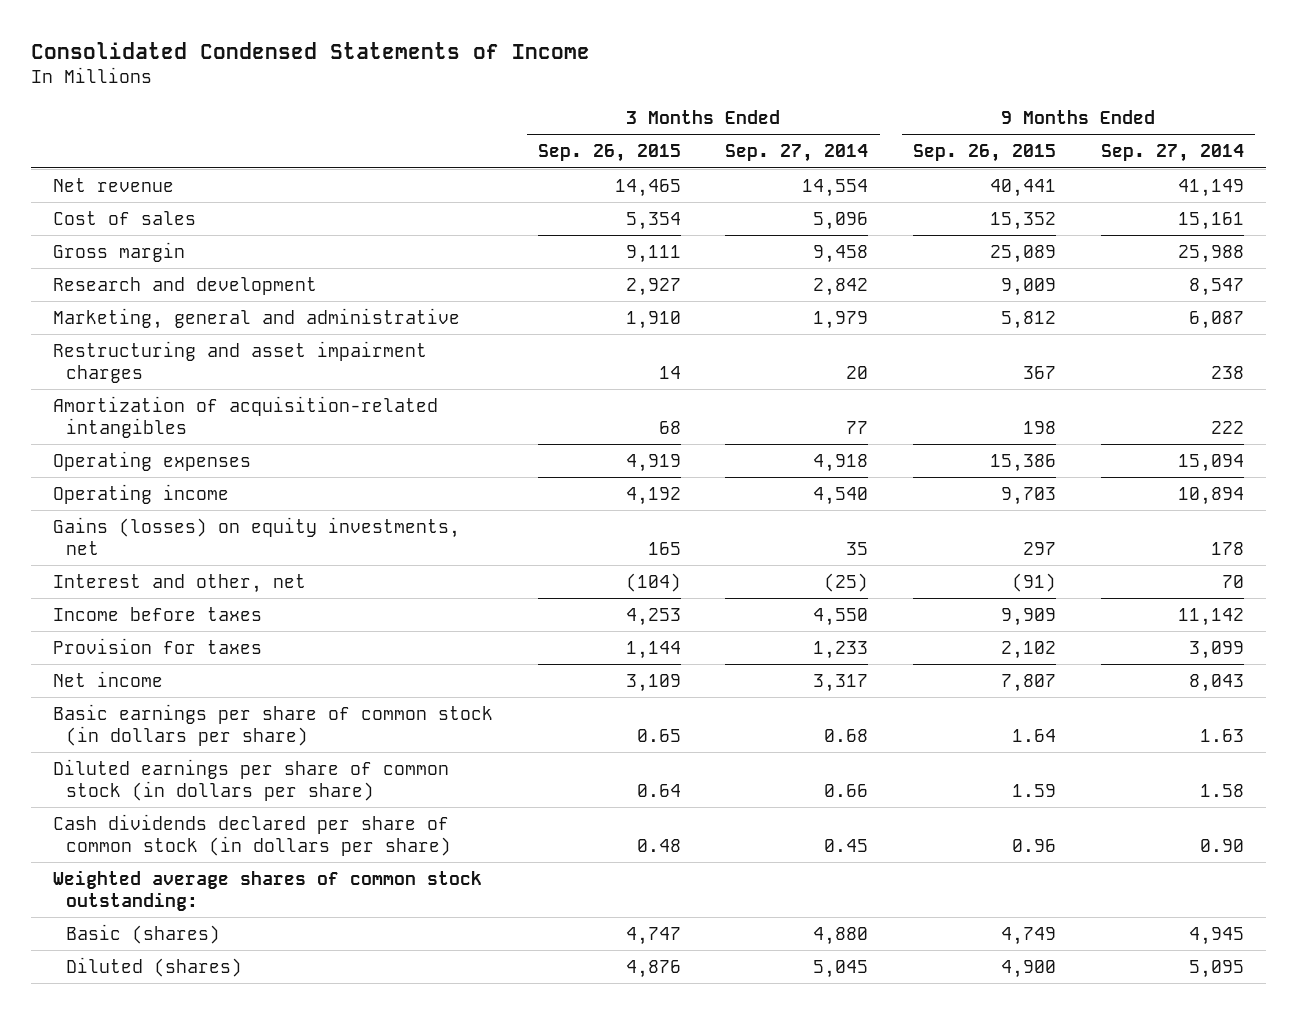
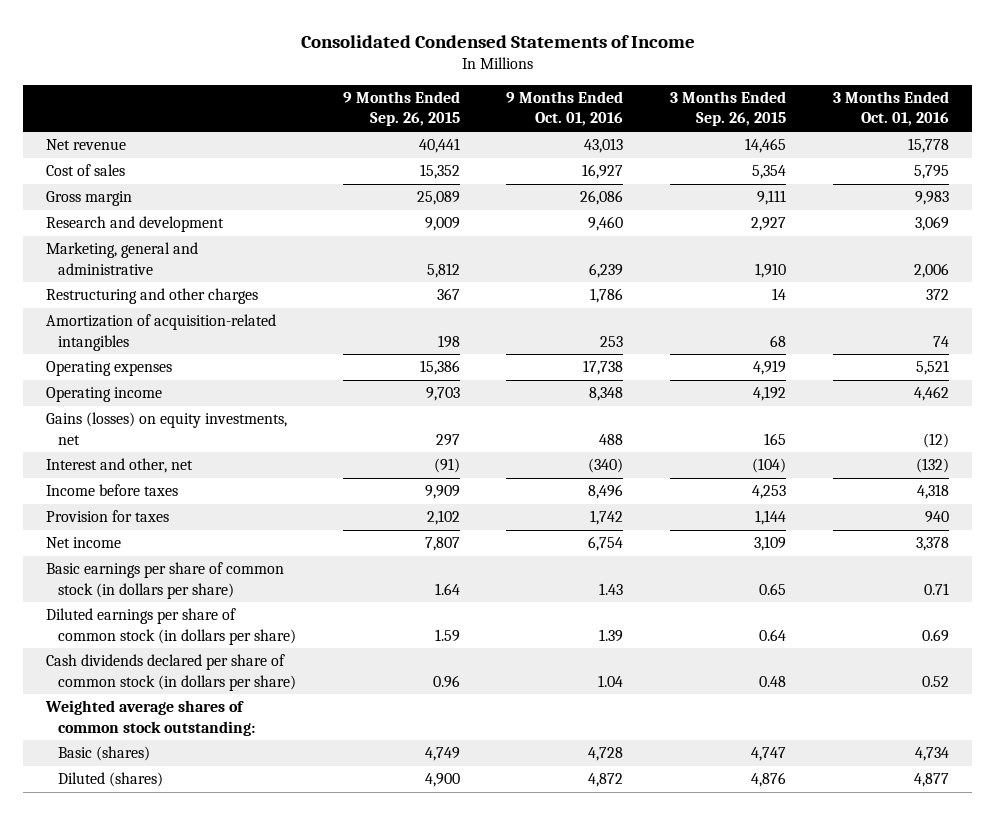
- | 3 Months Ended Sep. 26, 2015 | 3 Months Ended Sep. 27, 2014 | 9 Months Ended Sep. 26, 2015 | 9 Months Ended Sep. 27, 2014
+ | 9 Months Ended Sep. 26, 2015 | 9 Months Ended Oct. 01, 2016 | 3 Months Ended Sep. 26, 2015 | 3 Months Ended Oct. 01, 2016
- Restructuring and asset impairment charges | 14 | 20 | 367 | 238
+ Restructuring and other charges | 367 | 1,786 | 14 | 372

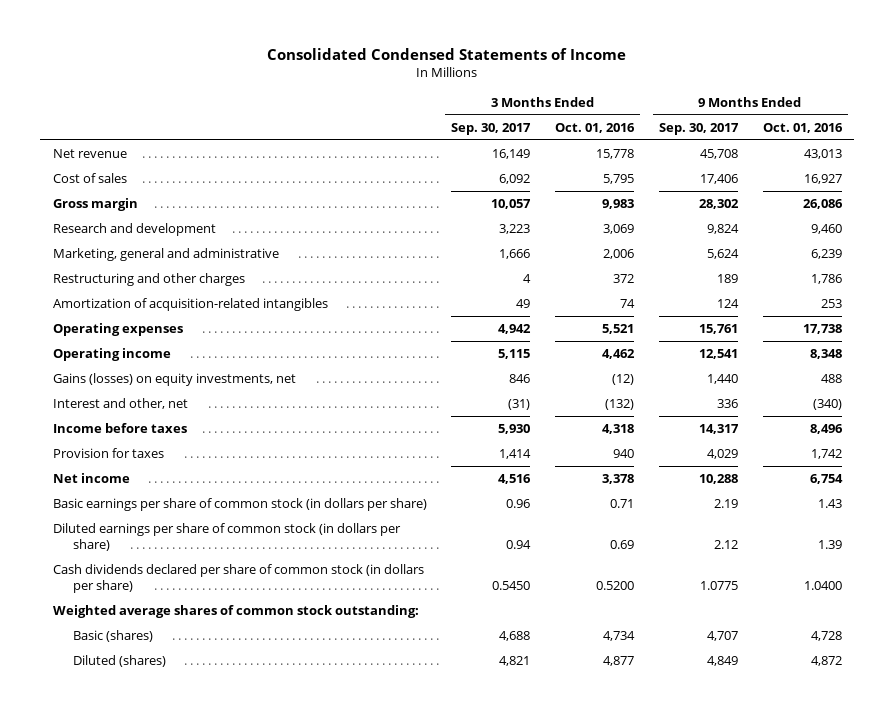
- | 9 Months Ended Sep. 26, 2015 | 9 Months Ended Oct. 01, 2016 | 3 Months Ended Sep. 26, 2015 | 3 Months Ended Oct. 01, 2016
+ | 3 Months Ended Sep. 30, 2017 | 3 Months Ended Oct. 01, 2016 | 9 Months Ended Sep. 30, 2017 | 9 Months Ended Oct. 01, 2016
- Cash dividends declared per share of common stock (in dollars per share) | 0.96 | 1.04 | 0.48 | 0.52
+ Cash dividends declared per share of common stock (in dollars per share) | 0.5450 | 0.5200 | 1.0775 | 1.0400

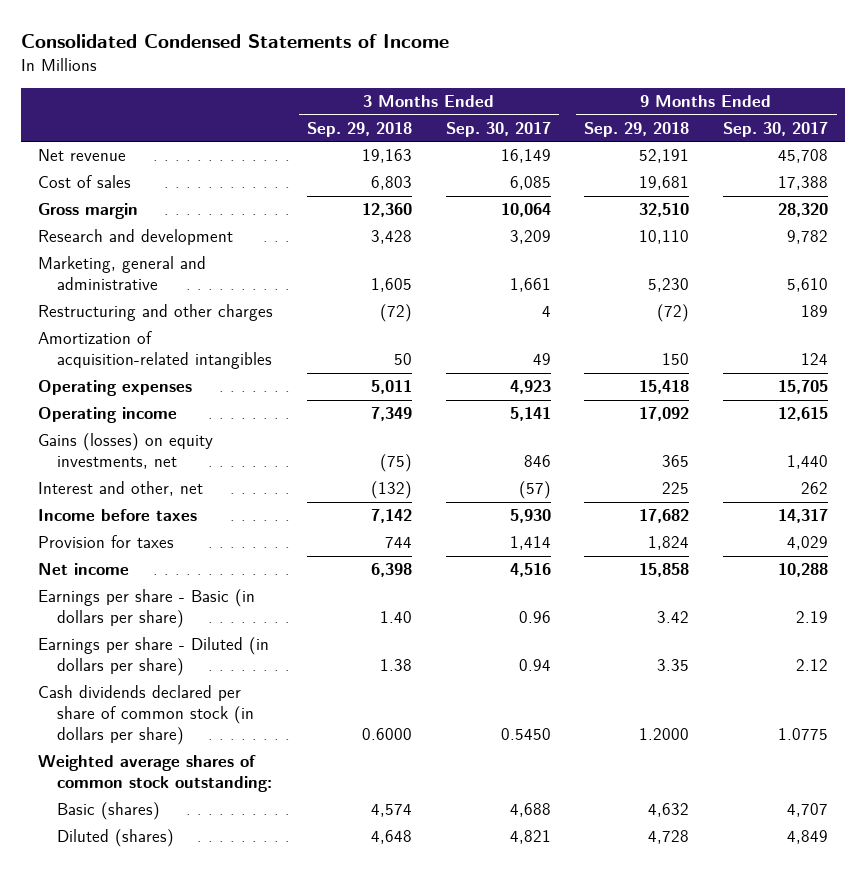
- | 3 Months Ended Sep. 30, 2017 | 3 Months Ended Oct. 01, 2016 | 9 Months Ended Sep. 30, 2017 | 9 Months Ended Oct. 01, 2016
+ | 3 Months Ended Sep. 29, 2018 | 3 Months Ended Sep. 30, 2017 | 9 Months Ended Sep. 29, 2018 | 9 Months Ended Sep. 30, 2017
- Cost of sales | 6,092 | 5,795 | 17,406 | 16,927
- Gross margin | 10,057 | 9,983 | 28,302 | 26,086
- Research and development | 3,223 | 3,069 | 9,824 | 9,460
- Marketing, general and administrative | 1,666 | 2,006 | 5,624 | 6,239
+ Cost of sales | 6,803 | 6,085 | 19,681 | 17,388
+ Gross margin | 12,360 | 10,064 | 32,510 | 28,320
+ Research and development | 3,428 | 3,209 | 10,110 | 9,782
+ Marketing, general and administrative | 1,605 | 1,661 | 5,230 | 5,610
- Operating expenses | 4,942 | 5,521 | 15,761 | 17,738
- Operating income | 5,115 | 4,462 | 12,541 | 8,348
+ Operating expenses | 5,011 | 4,923 | 15,418 | 15,705
+ Operating income | 7,349 | 5,141 | 17,092 | 12,615
- Interest and other, net | (31) | (132) | 336 | (340)
+ Interest and other, net | (132) | (57) | 225 | 262
- Basic earnings per share of common stock (in dollars per share) | 0.96 | 0.71 | 2.19 | 1.43
- Diluted earnings per share of common stock (in dollars per share) | 0.94 | 0.69 | 2.12 | 1.39
+ Earnings per share - Basic (in dollars per share) | 1.40 | 0.96 | 3.42 | 2.19
+ Earnings per share - Diluted (in dollars per share) | 1.38 | 0.94 | 3.35 | 2.12

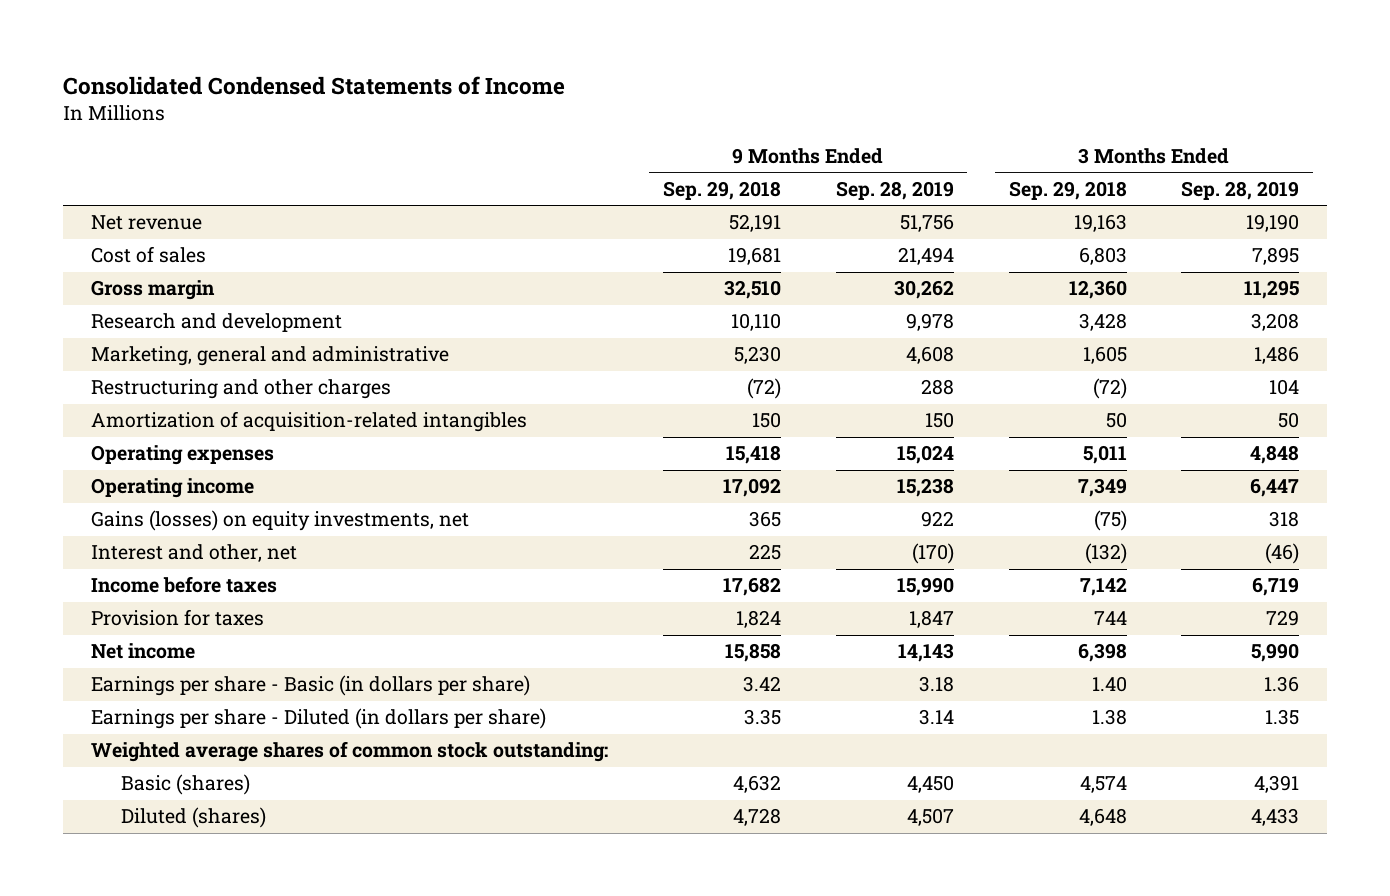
- | 3 Months Ended Sep. 29, 2018 | 3 Months Ended Sep. 30, 2017 | 9 Months Ended Sep. 29, 2018 | 9 Months Ended Sep. 30, 2017
+ | 9 Months Ended Sep. 29, 2018 | 9 Months Ended Sep. 28, 2019 | 3 Months Ended Sep. 29, 2018 | 3 Months Ended Sep. 28, 2019
- Cash dividends declared per share of common stock (in dollars per share) | 0.6000 | 0.5450 | 1.2000 | 1.0775

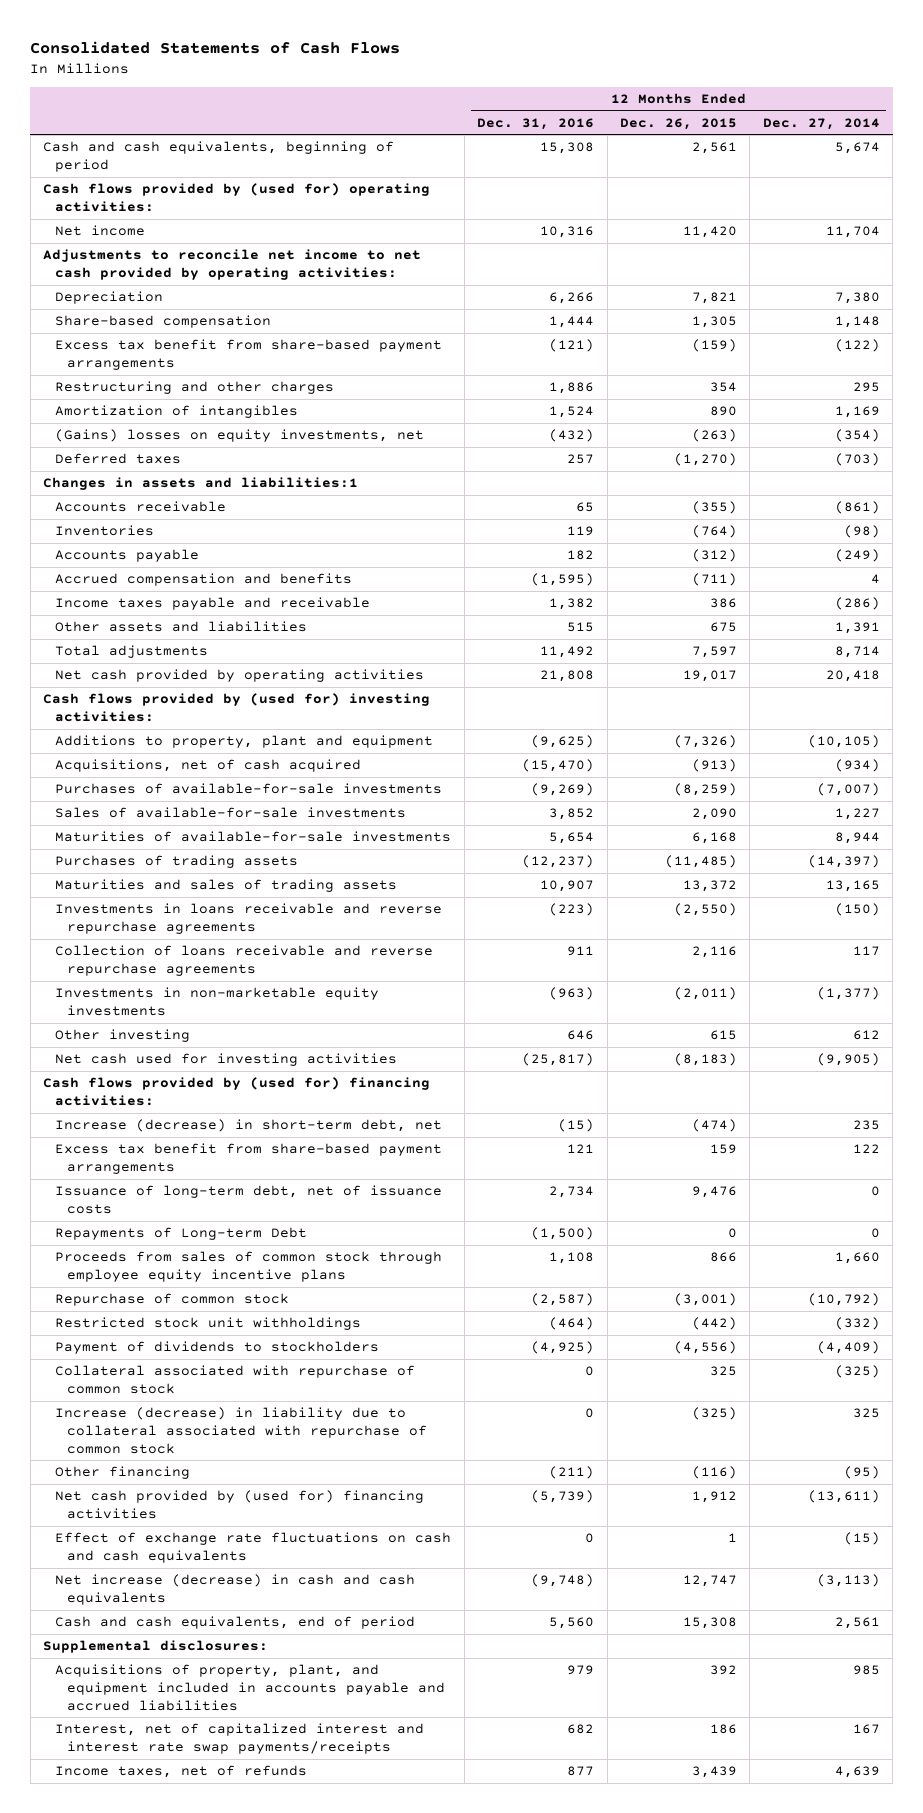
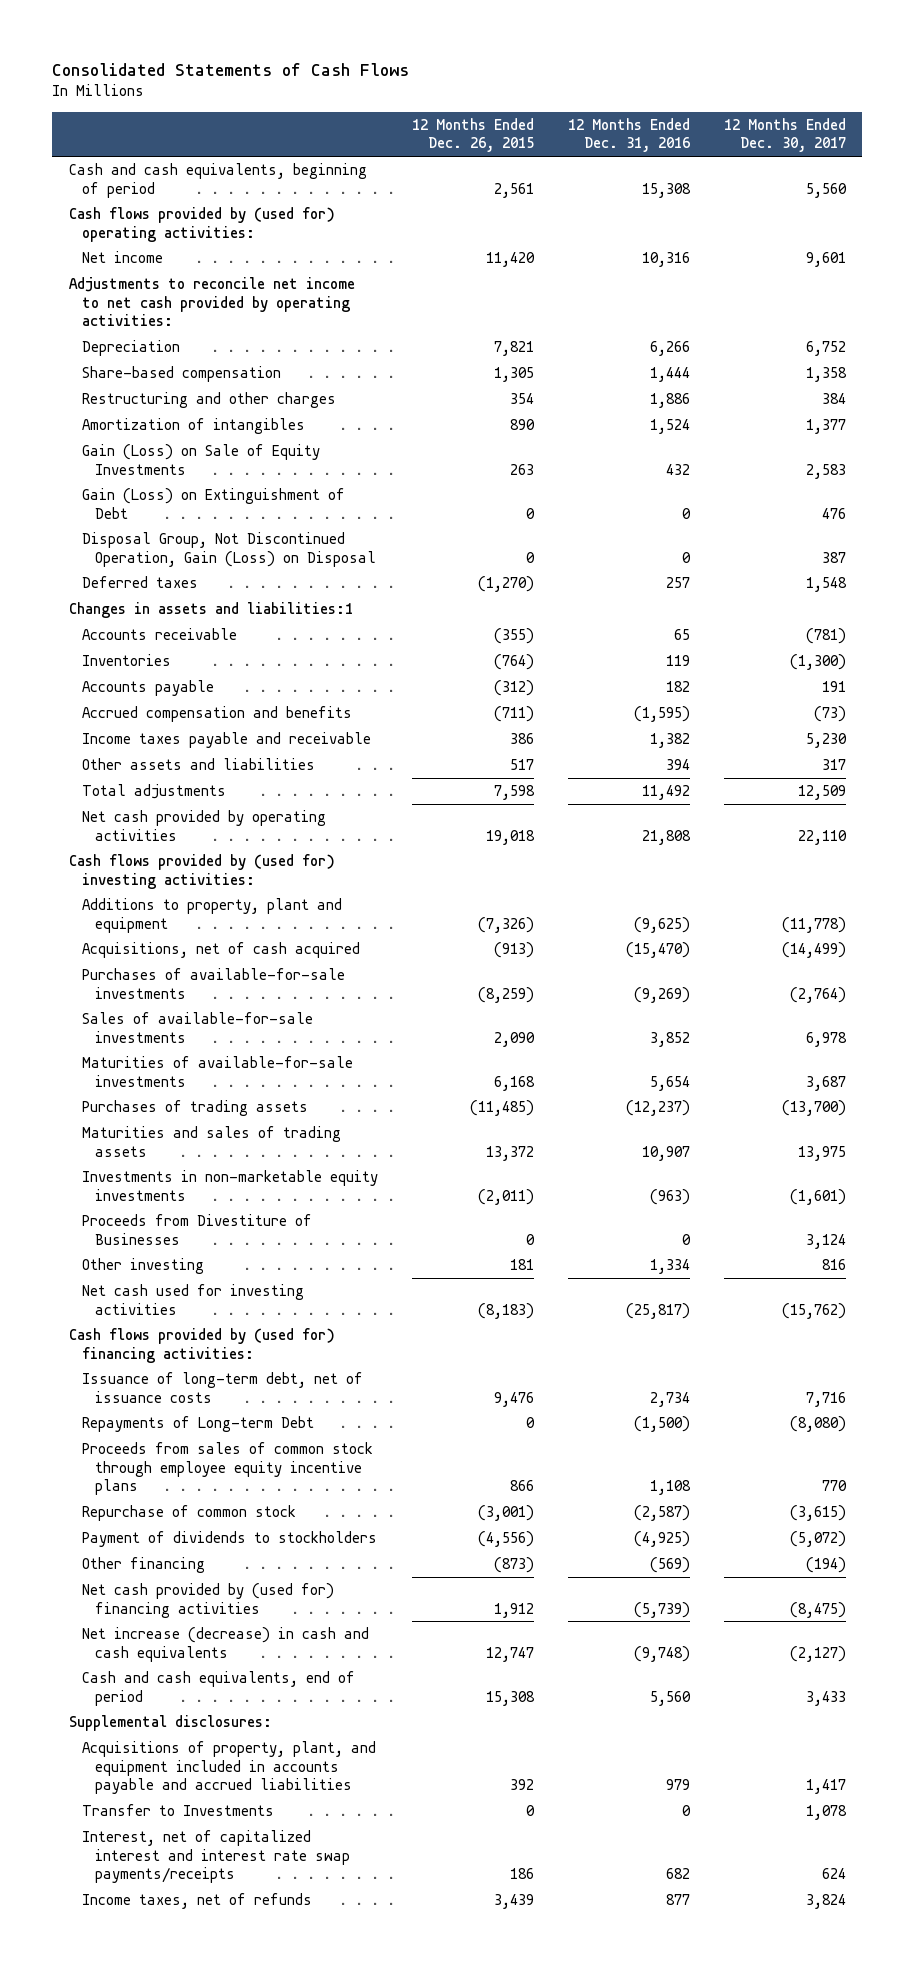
- | 12 Months Ended Dec. 31, 2016 | 12 Months Ended Dec. 26, 2015 | 12 Months Ended Dec. 27, 2014
+ | 12 Months Ended Dec. 26, 2015 | 12 Months Ended Dec. 31, 2016 | 12 Months Ended Dec. 30, 2017
- Excess tax benefit from share-based payment arrangements | (121) | (159) | (122)
- (Gains) losses on equity investments, net | (432) | (263) | (354)
+ Gain (Loss) on Sale of Equity Investments | 263 | 432 | 2,583
+ Gain (Loss) on Extinguishment of Debt | 0 | 0 | 476
+ Disposal Group, Not Discontinued Operation, Gain (Loss) on Disposal | 0 | 0 | 387
- Other assets and liabilities | 515 | 675 | 1,391
- Total adjustments | 11,492 | 7,597 | 8,714
- Net cash provided by operating activities | 21,808 | 19,017 | 20,418
+ Other assets and liabilities | 517 | 394 | 317
+ Total adjustments | 7,598 | 11,492 | 12,509
+ Net cash provided by operating activities | 19,018 | 21,808 | 22,110
- Investments in loans receivable and reverse repurchase agreements | (223) | (2,550) | (150)
- Collection of loans receivable and reverse repurchase agreements | 911 | 2,116 | 117
- Other investing | 646 | 615 | 612
+ Proceeds from Divestiture of Businesses | 0 | 0 | 3,124
+ Other investing | 181 | 1,334 | 816
- Increase (decrease) in short-term debt, net | (15) | (474) | 235
- Excess tax benefit from share-based payment arrangements | 121 | 159 | 122
- Restricted stock unit withholdings | (464) | (442) | (332)
- Collateral associated with repurchase of common stock | 0 | 325 | (325)
- Increase (decrease) in liability due to collateral associated with repurchase of common stock | 0 | (325) | 325
- Other financing | (211) | (116) | (95)
+ Other financing | (873) | (569) | (194)
- Effect of exchange rate fluctuations on cash and cash equivalents | 0 | 1 | (15)
+ Transfer to Investments | 0 | 0 | 1,078

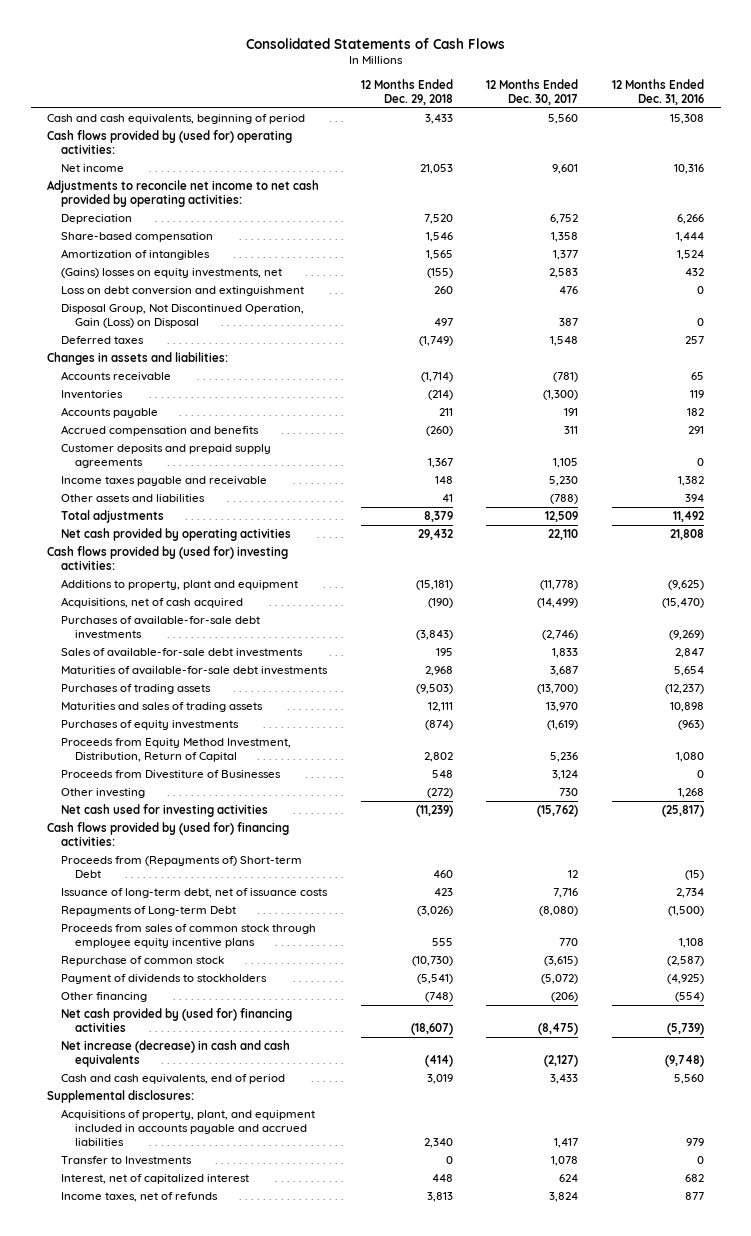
- | 12 Months Ended Dec. 26, 2015 | 12 Months Ended Dec. 31, 2016 | 12 Months Ended Dec. 30, 2017
+ | 12 Months Ended Dec. 29, 2018 | 12 Months Ended Dec. 30, 2017 | 12 Months Ended Dec. 31, 2016
- Restructuring and other charges | 354 | 1,886 | 384
- Gain (Loss) on Sale of Equity Investments | 263 | 432 | 2,583
- Gain (Loss) on Extinguishment of Debt | 0 | 0 | 476
+ (Gains) losses on equity investments, net | (155) | 2,583 | 432
+ Loss on debt conversion and extinguishment | 260 | 476 | 0
- Changes in assets and liabilities:1
+ Changes in assets and liabilities:
- Accrued compensation and benefits | (711) | (1,595) | (73)
+ Accrued compensation and benefits | (260) | 311 | 291
+ Customer deposits and prepaid supply agreements | 1,367 | 1,105 | 0
- Other assets and liabilities | 517 | 394 | 317
+ Other assets and liabilities | 41 | (788) | 394
- Purchases of available-for-sale investments | (8,259) | (9,269) | (2,764)
- Sales of available-for-sale investments | 2,090 | 3,852 | 6,978
- Maturities of available-for-sale investments | 6,168 | 5,654 | 3,687
+ Purchases of available-for-sale debt investments | (3,843) | (2,746) | (9,269)
+ Sales of available-for-sale debt investments | 195 | 1,833 | 2,847
+ Maturities of available-for-sale debt investments | 2,968 | 3,687 | 5,654
- Maturities and sales of trading assets | 13,372 | 10,907 | 13,975
- Investments in non-marketable equity investments | (2,011) | (963) | (1,601)
+ Maturities and sales of trading assets | 12,111 | 13,970 | 10,898
+ Purchases of equity investments | (874) | (1,619) | (963)
+ Proceeds from Equity Method Investment, Distribution, Return of Capital | 2,802 | 5,236 | 1,080
- Other investing | 181 | 1,334 | 816
+ Other investing | (272) | 730 | 1,268
+ Proceeds from (Repayments of) Short-term Debt | 460 | 12 | (15)
- Other financing | (873) | (569) | (194)
+ Other financing | (748) | (206) | (554)
- Interest, net of capitalized interest and interest rate swap payments/receipts | 186 | 682 | 624
+ Interest, net of capitalized interest | 448 | 624 | 682

